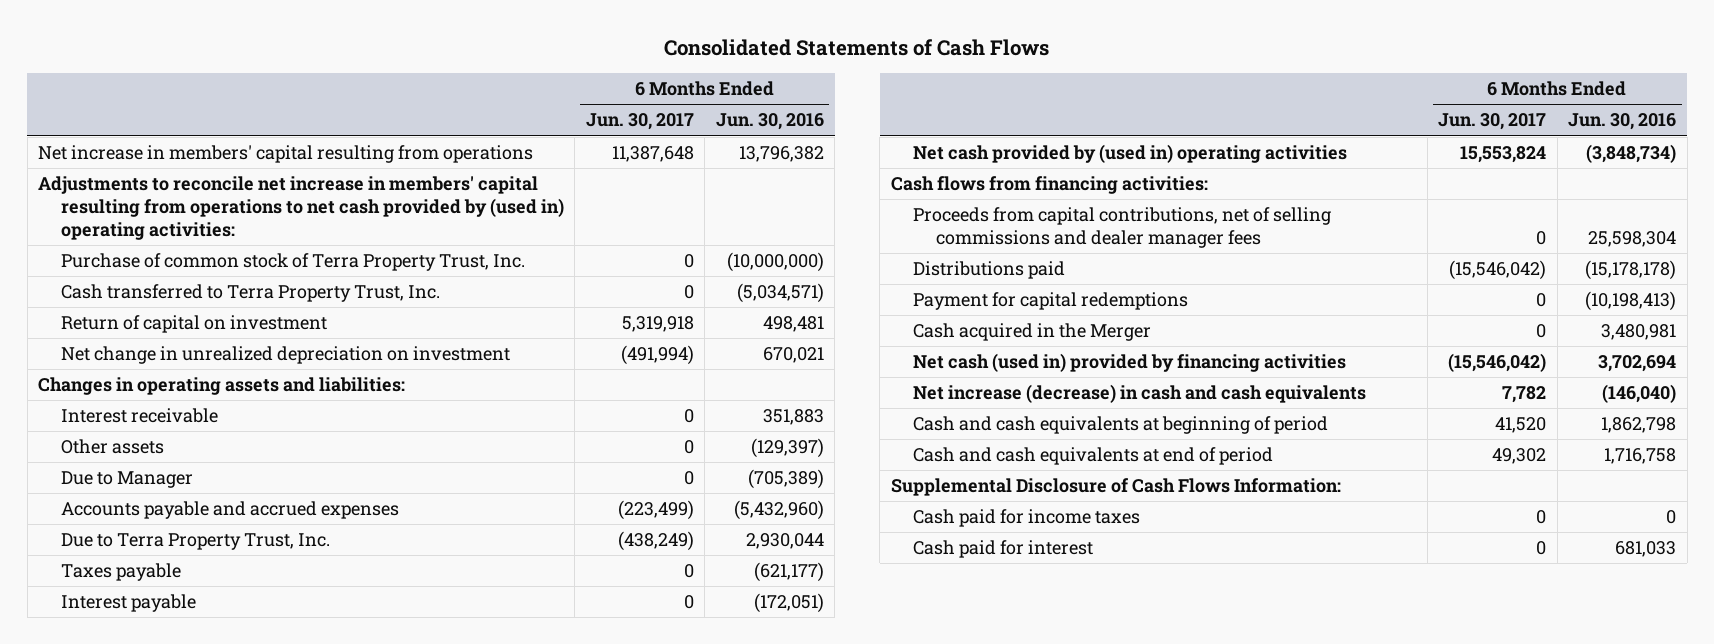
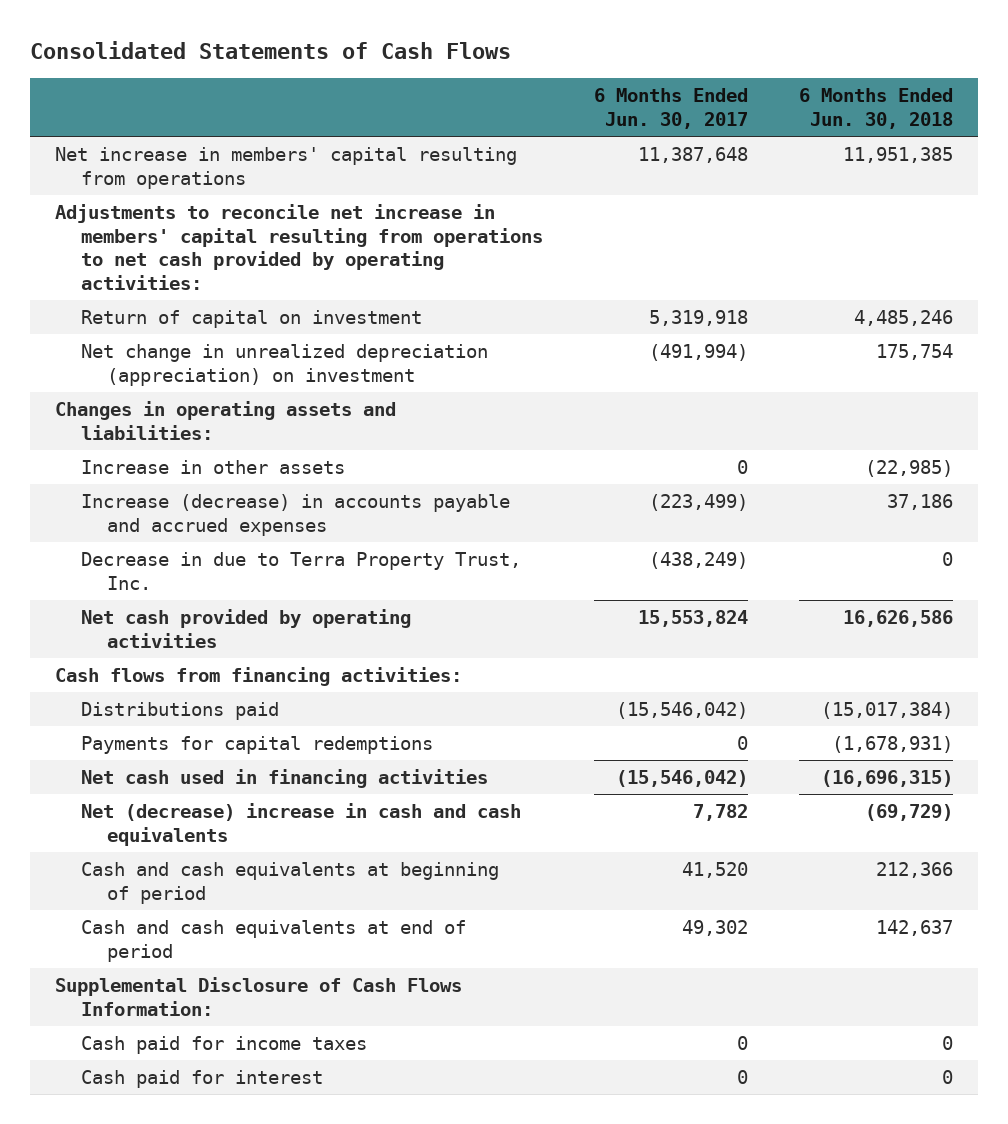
- | 6 Months Ended Jun. 30, 2017 | 6 Months Ended Jun. 30, 2016
+ | 6 Months Ended Jun. 30, 2017 | 6 Months Ended Jun. 30, 2018
- Adjustments to reconcile net increase in members' capital resulting from operations to net cash provided by (used in) operating activities:
- Purchase of common stock of Terra Property Trust, Inc. | 0 | (10,000,000)
- Cash transferred to Terra Property Trust, Inc. | 0 | (5,034,571)
+ Adjustments to reconcile net increase in members' capital resulting from operations to net cash provided by operating activities:
- Net change in unrealized depreciation on investment | (491,994) | 670,021
+ Net change in unrealized depreciation (appreciation) on investment | (491,994) | 175,754
- Interest receivable | 0 | 351,883
- Other assets | 0 | (129,397)
- Due to Manager | 0 | (705,389)
- Accounts payable and accrued expenses | (223,499) | (5,432,960)
- Due to Terra Property Trust, Inc. | (438,249) | 2,930,044
- Taxes payable | 0 | (621,177)
- Interest payable | 0 | (172,051)
- Net cash provided by (used in) operating activities | 15,553,824 | (3,848,734)
+ Increase in other assets | 0 | (22,985)
+ Increase (decrease) in accounts payable and accrued expenses | (223,499) | 37,186
+ Decrease in due to Terra Property Trust, Inc. | (438,249) | 0
+ Net cash provided by operating activities | 15,553,824 | 16,626,586
- Proceeds from capital contributions, net of selling commissions and dealer manager fees | 0 | 25,598,304
- Payment for capital redemptions | 0 | (10,198,413)
- Cash acquired in the Merger | 0 | 3,480,981
- Net cash (used in) provided by financing activities | (15,546,042) | 3,702,694
- Net increase (decrease) in cash and cash equivalents | 7,782 | (146,040)
+ Payments for capital redemptions | 0 | (1,678,931)
+ Net cash used in financing activities | (15,546,042) | (16,696,315)
+ Net (decrease) increase in cash and cash equivalents | 7,782 | (69,729)

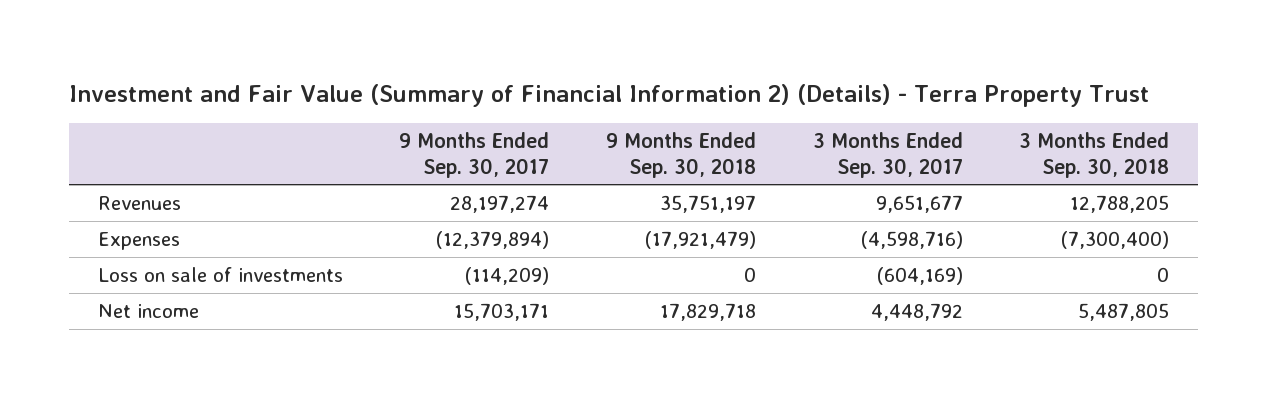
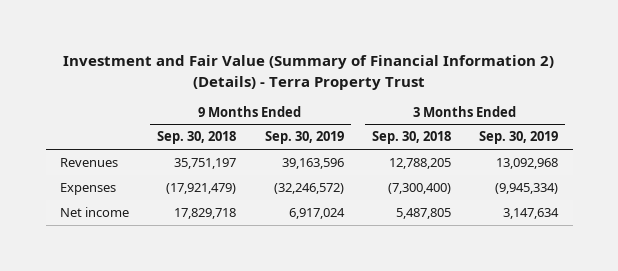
- | 9 Months Ended Sep. 30, 2017 | 9 Months Ended Sep. 30, 2018 | 3 Months Ended Sep. 30, 2017 | 3 Months Ended Sep. 30, 2018
+ | 9 Months Ended Sep. 30, 2018 | 9 Months Ended Sep. 30, 2019 | 3 Months Ended Sep. 30, 2018 | 3 Months Ended Sep. 30, 2019
- Loss on sale of investments | (114,209) | 0 | (604,169) | 0

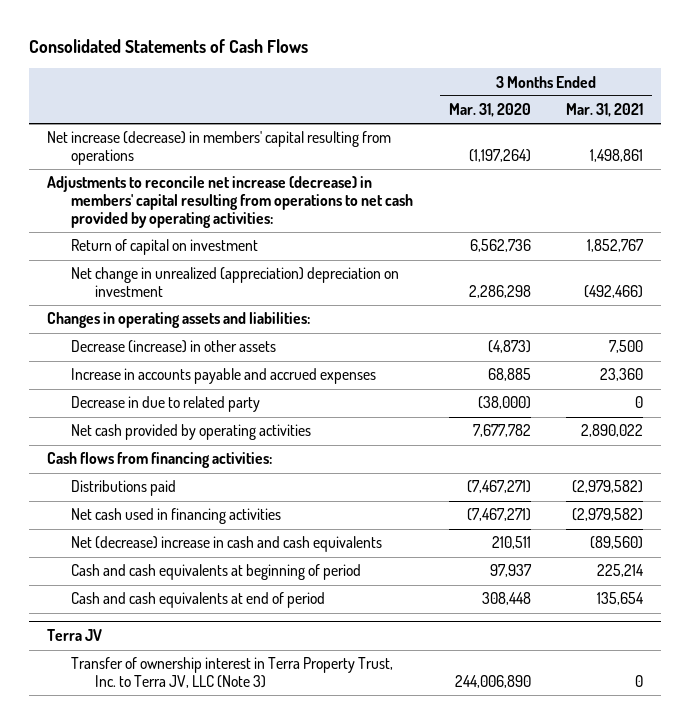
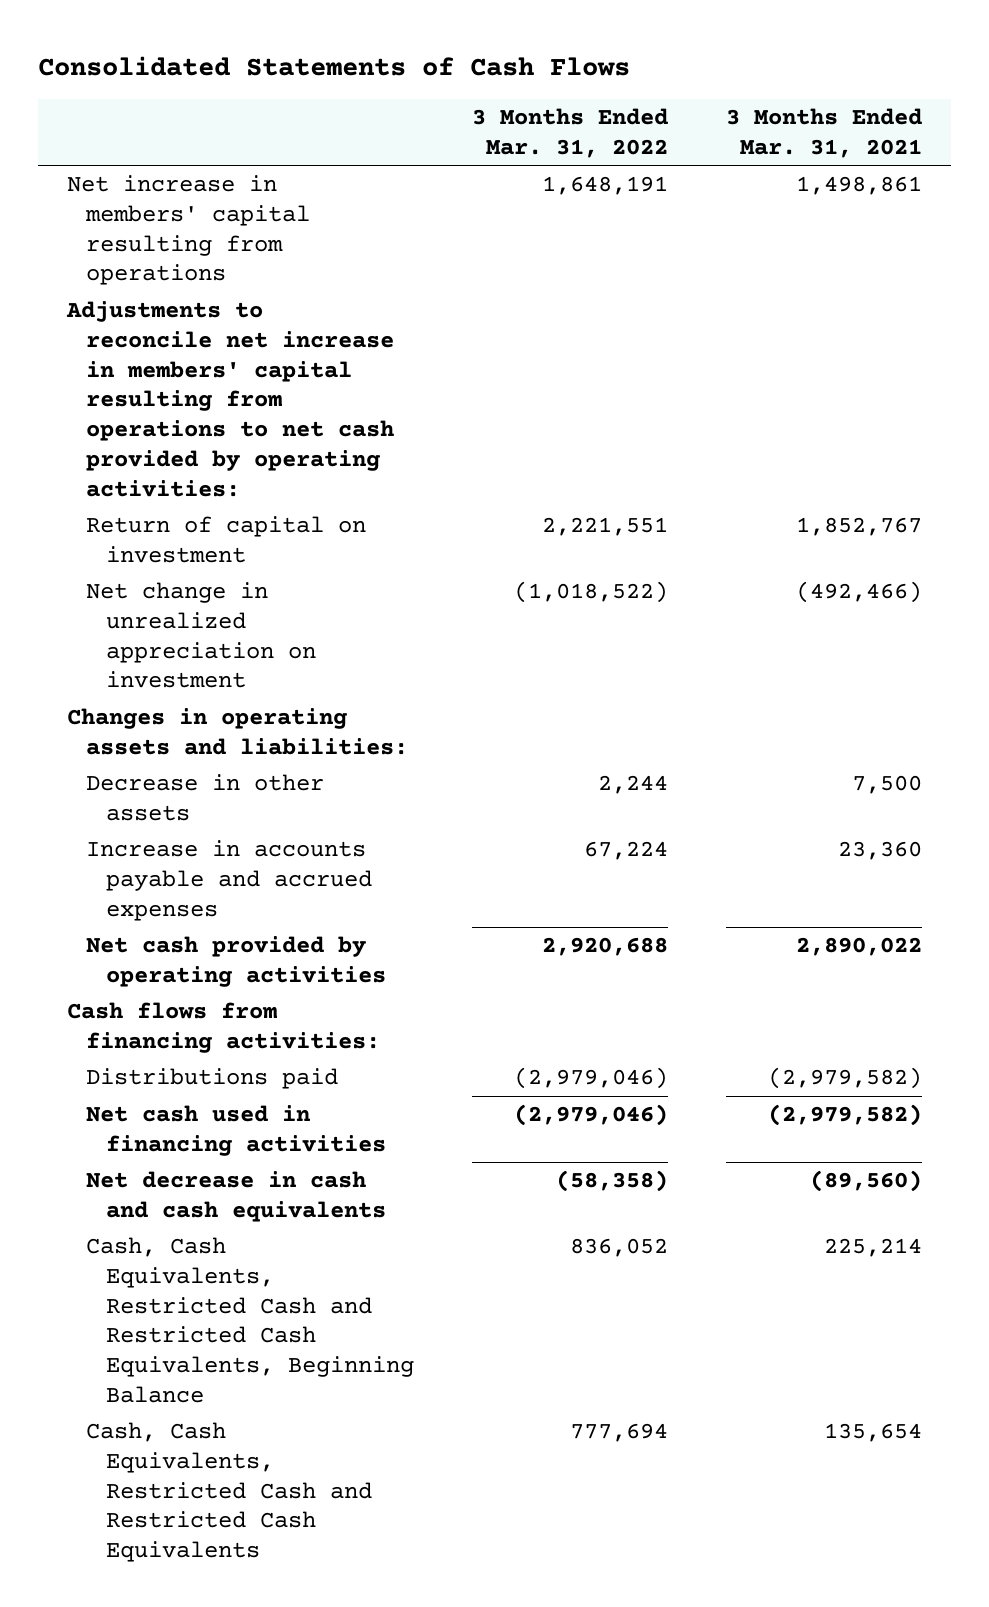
- | 3 Months Ended Mar. 31, 2020 | 3 Months Ended Mar. 31, 2021
+ | 3 Months Ended Mar. 31, 2022 | 3 Months Ended Mar. 31, 2021
- Net increase (decrease) in members' capital resulting from operations | (1,197,264) | 1,498,861
- Adjustments to reconcile net increase (decrease) in members' capital resulting from operations to net cash provided by operating activities:
+ Net increase in members' capital resulting from operations | 1,648,191 | 1,498,861
+ Adjustments to reconcile net increase in members' capital resulting from operations to net cash provided by operating activities:
- Net change in unrealized (appreciation) depreciation on investment | 2,286,298 | (492,466)
+ Net change in unrealized appreciation on investment | (1,018,522) | (492,466)
- Decrease (increase) in other assets | (4,873) | 7,500
+ Decrease in other assets | 2,244 | 7,500
- Decrease in due to related party | (38,000) | 0
- Net (decrease) increase in cash and cash equivalents | 210,511 | (89,560)
- Cash and cash equivalents at beginning of period | 97,937 | 225,214
- Cash and cash equivalents at end of period | 308,448 | 135,654
- Terra JV
- Transfer of ownership interest in Terra Property Trust, Inc. to Terra JV, LLC (Note 3) | 244,006,890 | 0
+ Net decrease in cash and cash equivalents | (58,358) | (89,560)
+ Cash, Cash Equivalents, Restricted Cash and Restricted Cash Equivalents, Beginning Balance | 836,052 | 225,214
+ Cash, Cash Equivalents, Restricted Cash and Restricted Cash Equivalents | 777,694 | 135,654

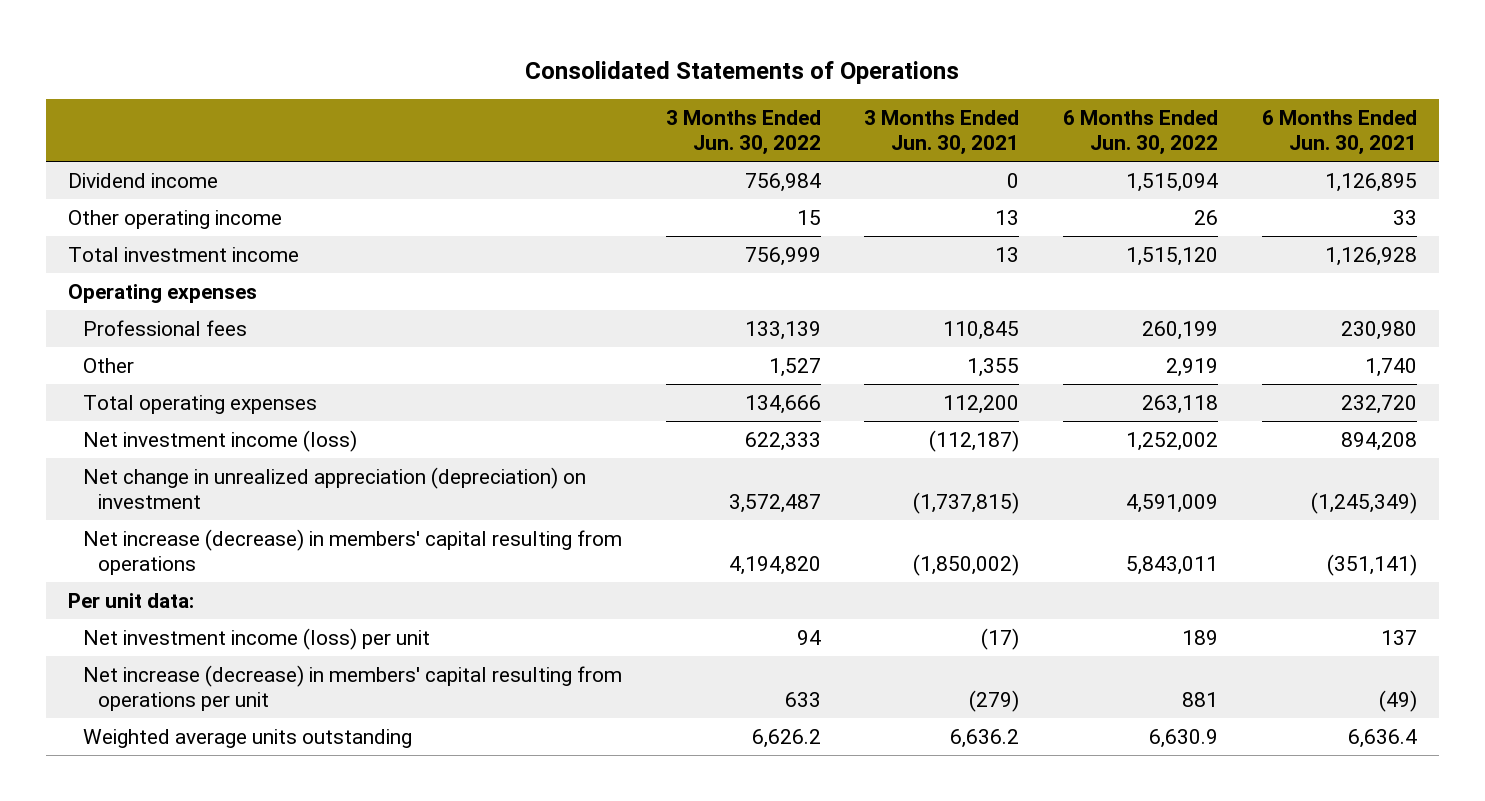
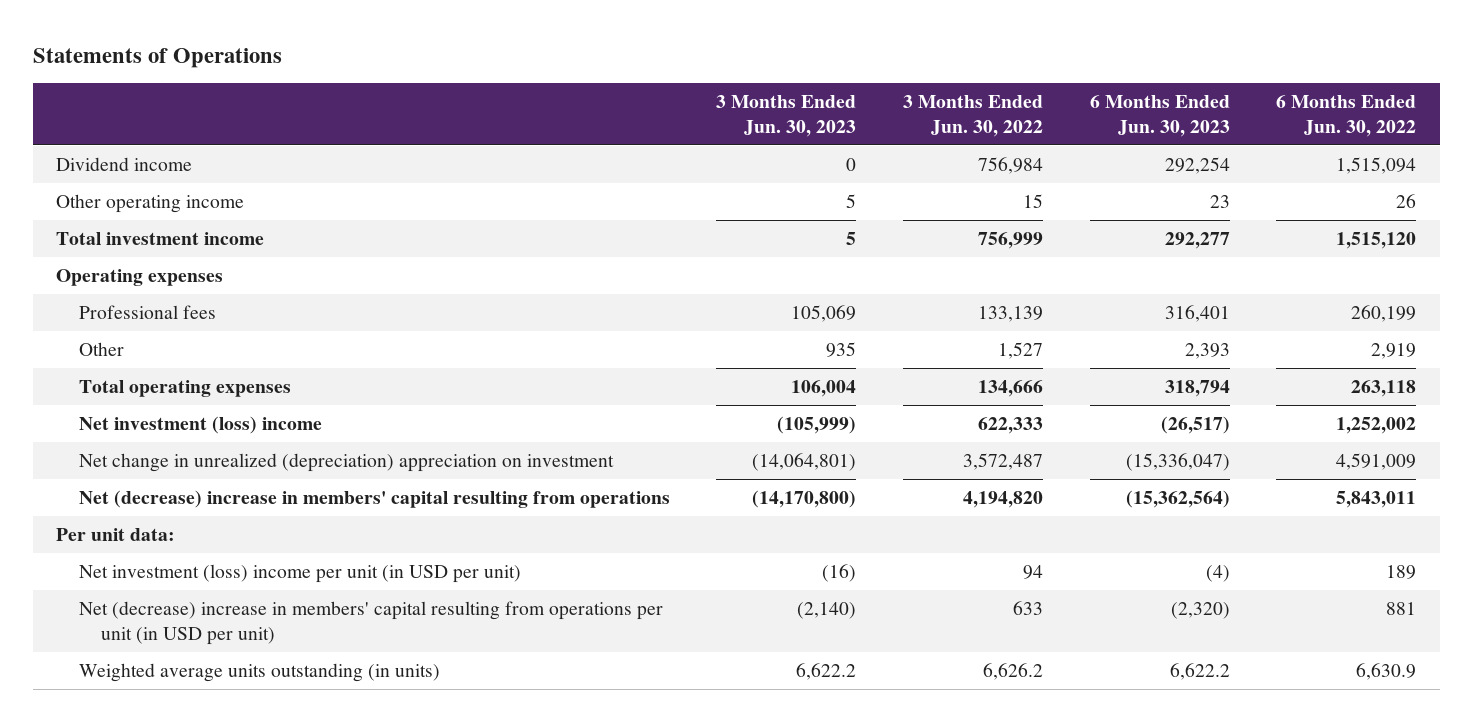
- Consolidated Statements of Operations
+ Statements of Operations
- | 3 Months Ended Jun. 30, 2022 | 3 Months Ended Jun. 30, 2021 | 6 Months Ended Jun. 30, 2022 | 6 Months Ended Jun. 30, 2021
+ | 3 Months Ended Jun. 30, 2023 | 3 Months Ended Jun. 30, 2022 | 6 Months Ended Jun. 30, 2023 | 6 Months Ended Jun. 30, 2022
- Net investment income (loss) | 622,333 | (112,187) | 1,252,002 | 894,208
- Net change in unrealized appreciation (depreciation) on investment | 3,572,487 | (1,737,815) | 4,591,009 | (1,245,349)
- Net increase (decrease) in members' capital resulting from operations | 4,194,820 | (1,850,002) | 5,843,011 | (351,141)
+ Net investment (loss) income | (105,999) | 622,333 | (26,517) | 1,252,002
+ Net change in unrealized (depreciation) appreciation on investment | (14,064,801) | 3,572,487 | (15,336,047) | 4,591,009
+ Net (decrease) increase in members' capital resulting from operations | (14,170,800) | 4,194,820 | (15,362,564) | 5,843,011
- Net investment income (loss) per unit | 94 | (17) | 189 | 137
- Net increase (decrease) in members' capital resulting from operations per unit | 633 | (279) | 881 | (49)
- Weighted average units outstanding | 6,626.2 | 6,636.2 | 6,630.9 | 6,636.4
+ Net investment (loss) income per unit (in USD per unit) | (16) | 94 | (4) | 189
+ Net (decrease) increase in members' capital resulting from operations per unit (in USD per unit) | (2,140) | 633 | (2,320) | 881
+ Weighted average units outstanding (in units) | 6,622.2 | 6,626.2 | 6,622.2 | 6,630.9

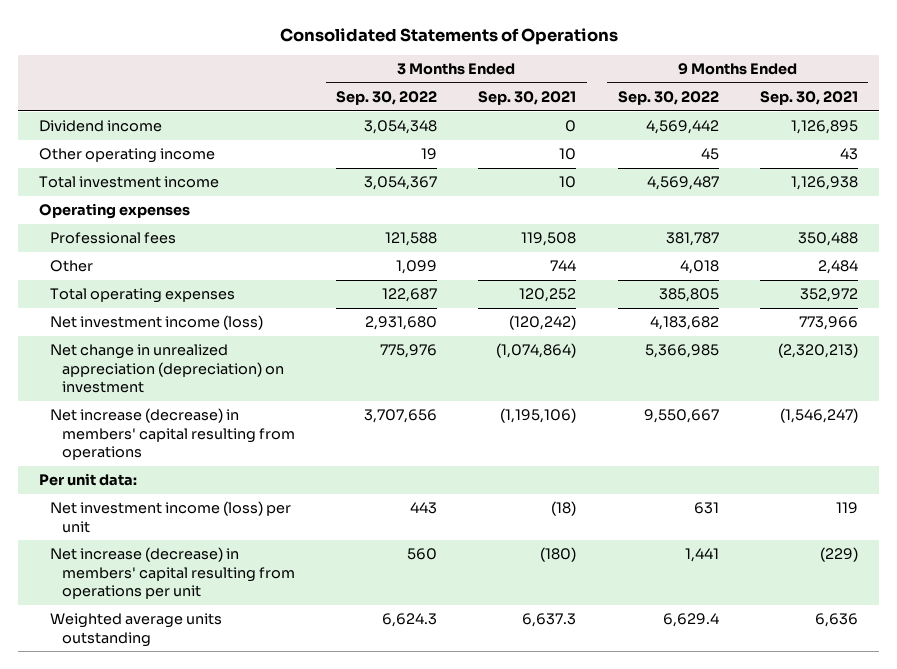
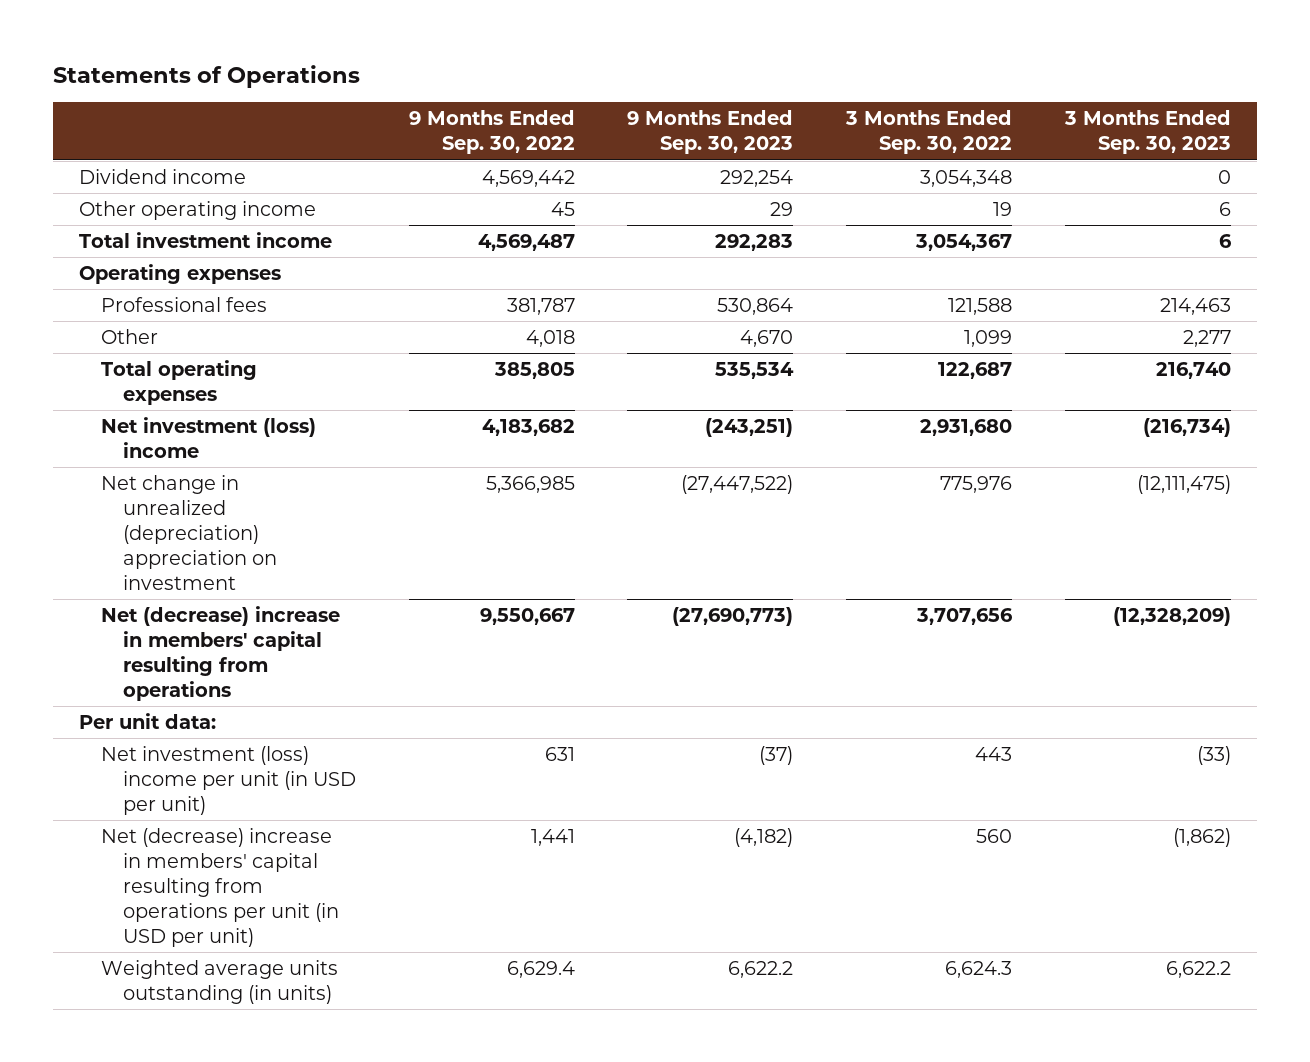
- Consolidated Statements of Operations
+ Statements of Operations
- | 3 Months Ended Sep. 30, 2022 | 3 Months Ended Sep. 30, 2021 | 9 Months Ended Sep. 30, 2022 | 9 Months Ended Sep. 30, 2021
+ | 9 Months Ended Sep. 30, 2022 | 9 Months Ended Sep. 30, 2023 | 3 Months Ended Sep. 30, 2022 | 3 Months Ended Sep. 30, 2023
- Net investment income (loss) | 2,931,680 | (120,242) | 4,183,682 | 773,966
- Net change in unrealized appreciation (depreciation) on investment | 775,976 | (1,074,864) | 5,366,985 | (2,320,213)
- Net increase (decrease) in members' capital resulting from operations | 3,707,656 | (1,195,106) | 9,550,667 | (1,546,247)
+ Net investment (loss) income | 4,183,682 | (243,251) | 2,931,680 | (216,734)
+ Net change in unrealized (depreciation) appreciation on investment | 5,366,985 | (27,447,522) | 775,976 | (12,111,475)
+ Net (decrease) increase in members' capital resulting from operations | 9,550,667 | (27,690,773) | 3,707,656 | (12,328,209)
- Net investment income (loss) per unit | 443 | (18) | 631 | 119
- Net increase (decrease) in members' capital resulting from operations per unit | 560 | (180) | 1,441 | (229)
- Weighted average units outstanding | 6,624.3 | 6,637.3 | 6,629.4 | 6,636
+ Net investment (loss) income per unit (in USD per unit) | 631 | (37) | 443 | (33)
+ Net (decrease) increase in members' capital resulting from operations per unit (in USD per unit) | 1,441 | (4,182) | 560 | (1,862)
+ Weighted average units outstanding (in units) | 6,629.4 | 6,622.2 | 6,624.3 | 6,622.2

